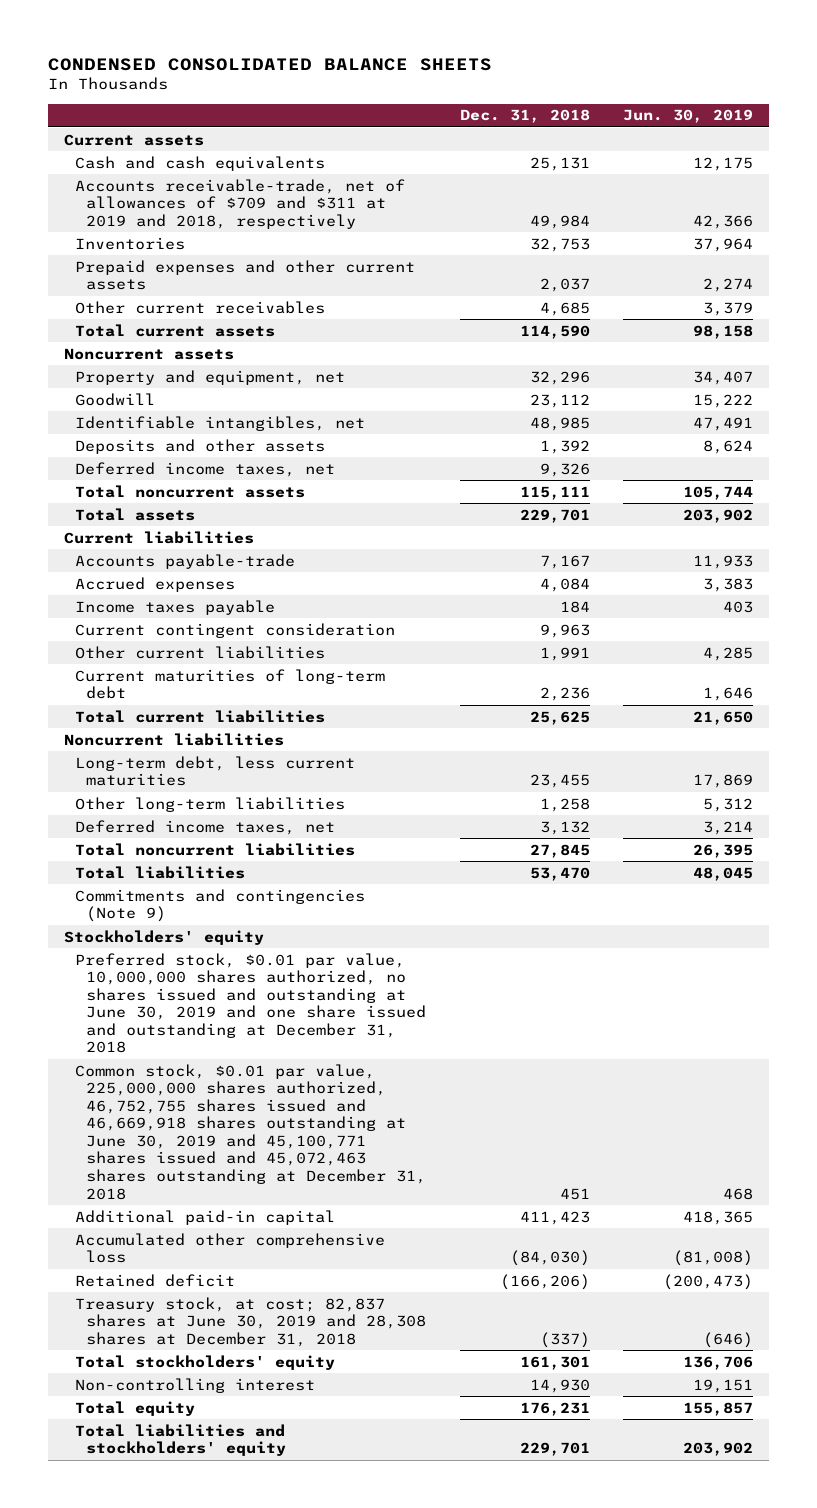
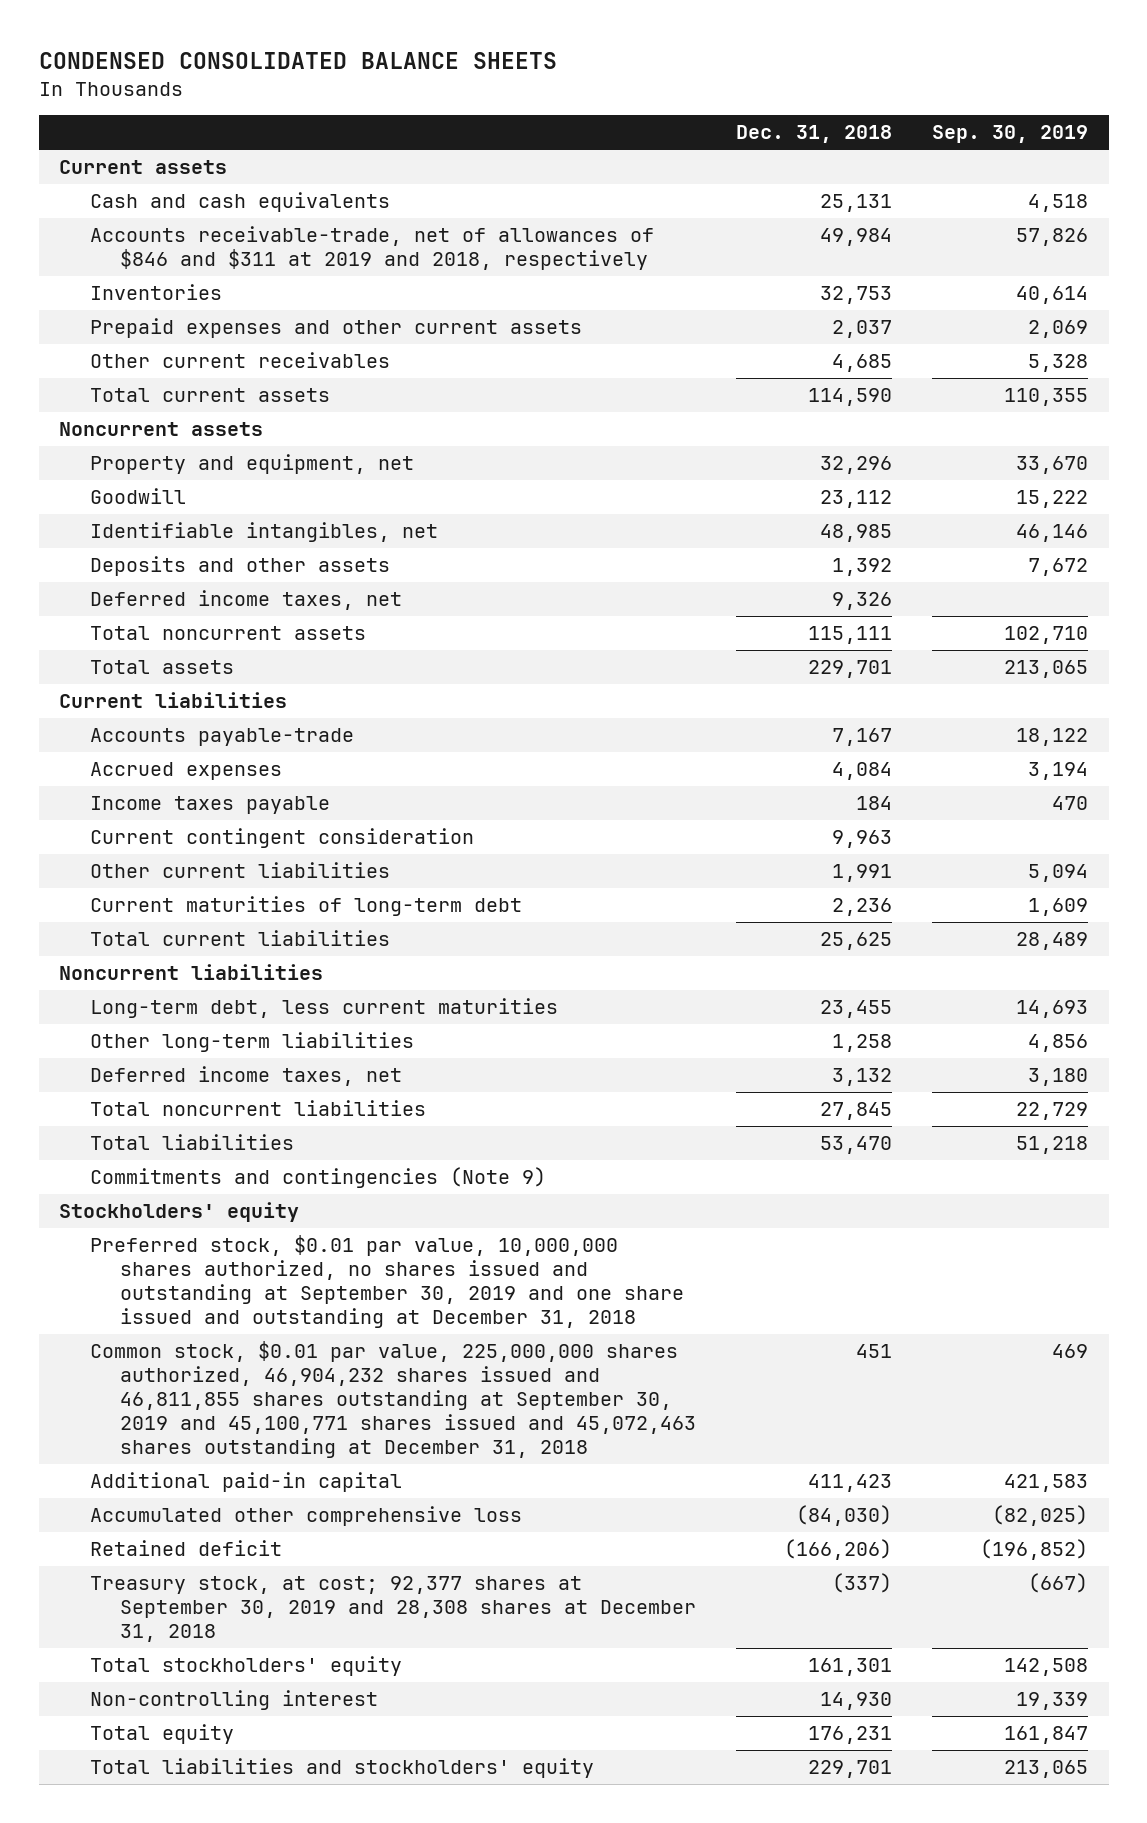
- | Dec. 31, 2018 | Jun. 30, 2019
+ | Dec. 31, 2018 | Sep. 30, 2019
- Accounts receivable-trade, net of allowances of $709 and $311 at 2019 and 2018, respectively | 49,984 | 42,366
+ Accounts receivable-trade, net of allowances of $846 and $311 at 2019 and 2018, respectively | 49,984 | 57,826
- Preferred stock, $0.01 par value, 10,000,000 shares authorized, no shares issued and outstanding at June 30, 2019 and one share issued and outstanding at December 31, 2018
- Common stock, $0.01 par value, 225,000,000 shares authorized, 46,752,755 shares issued and 46,669,918 shares outstanding at June 30, 2019 and 45,100,771 shares issued and 45,072,463 shares outstanding at December 31, 2018 | 451 | 468
+ Preferred stock, $0.01 par value, 10,000,000 shares authorized, no shares issued and outstanding at September 30, 2019 and one share issued and outstanding at December 31, 2018
+ Common stock, $0.01 par value, 225,000,000 shares authorized, 46,904,232 shares issued and 46,811,855 shares outstanding at September 30, 2019 and 45,100,771 shares issued and 45,072,463 shares outstanding at December 31, 2018 | 451 | 469
- Treasury stock, at cost; 82,837 shares at June 30, 2019 and 28,308 shares at December 31, 2018 | (337) | (646)
+ Treasury stock, at cost; 92,377 shares at September 30, 2019 and 28,308 shares at December 31, 2018 | (337) | (667)

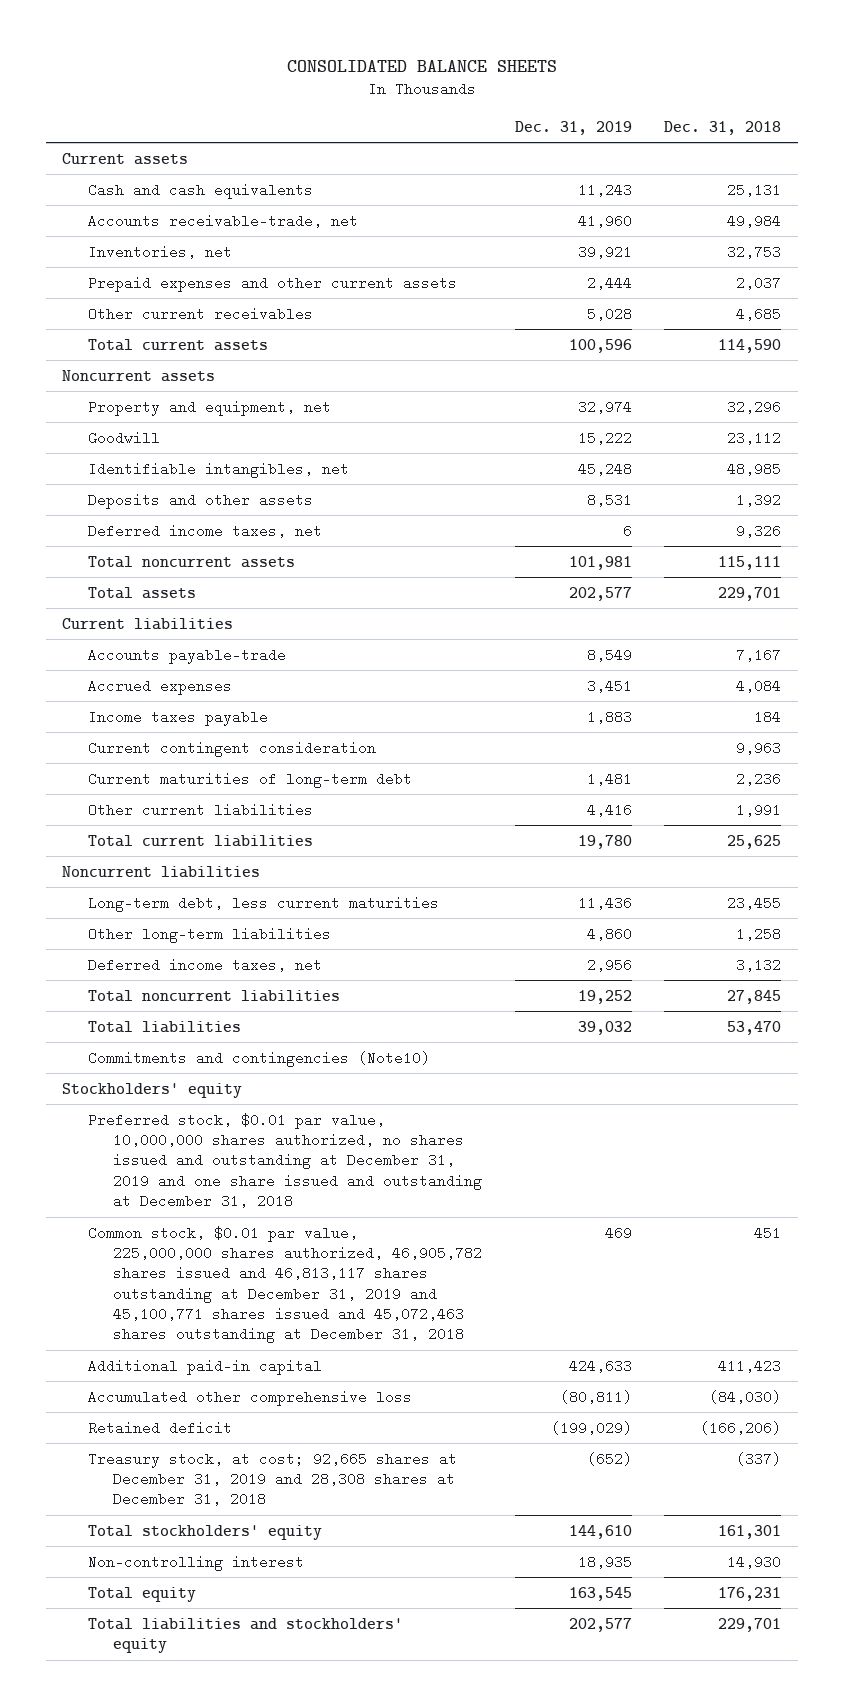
- CONDENSED CONSOLIDATED BALANCE SHEETS
+ CONSOLIDATED BALANCE SHEETS
- | Dec. 31, 2018 | Sep. 30, 2019
+ | Dec. 31, 2019 | Dec. 31, 2018
- Accounts receivable-trade, net of allowances of $846 and $311 at 2019 and 2018, respectively | 49,984 | 57,826
- Inventories | 32,753 | 40,614
+ Accounts receivable-trade, net | 41,960 | 49,984
+ Inventories, net | 39,921 | 32,753
moved down: Other current liabilities | 4,416 | 1,991
- Commitments and contingencies (Note 9)
+ Commitments and contingencies (Note10)
- Preferred stock, $0.01 par value, 10,000,000 shares authorized, no shares issued and outstanding at September 30, 2019 and one share issued and outstanding at December 31, 2018
- Common stock, $0.01 par value, 225,000,000 shares authorized, 46,904,232 shares issued and 46,811,855 shares outstanding at September 30, 2019 and 45,100,771 shares issued and 45,072,463 shares outstanding at December 31, 2018 | 451 | 469
+ Preferred stock, $0.01 par value, 10,000,000 shares authorized, no shares issued and outstanding at December 31, 2019 and one share issued and outstanding at December 31, 2018
+ Common stock, $0.01 par value, 225,000,000 shares authorized, 46,905,782 shares issued and 46,813,117 shares outstanding at December 31, 2019 and 45,100,771 shares issued and 45,072,463 shares outstanding at December 31, 2018 | 469 | 451
- Treasury stock, at cost; 92,377 shares at September 30, 2019 and 28,308 shares at December 31, 2018 | (337) | (667)
+ Treasury stock, at cost; 92,665 shares at December 31, 2019 and 28,308 shares at December 31, 2018 | (652) | (337)

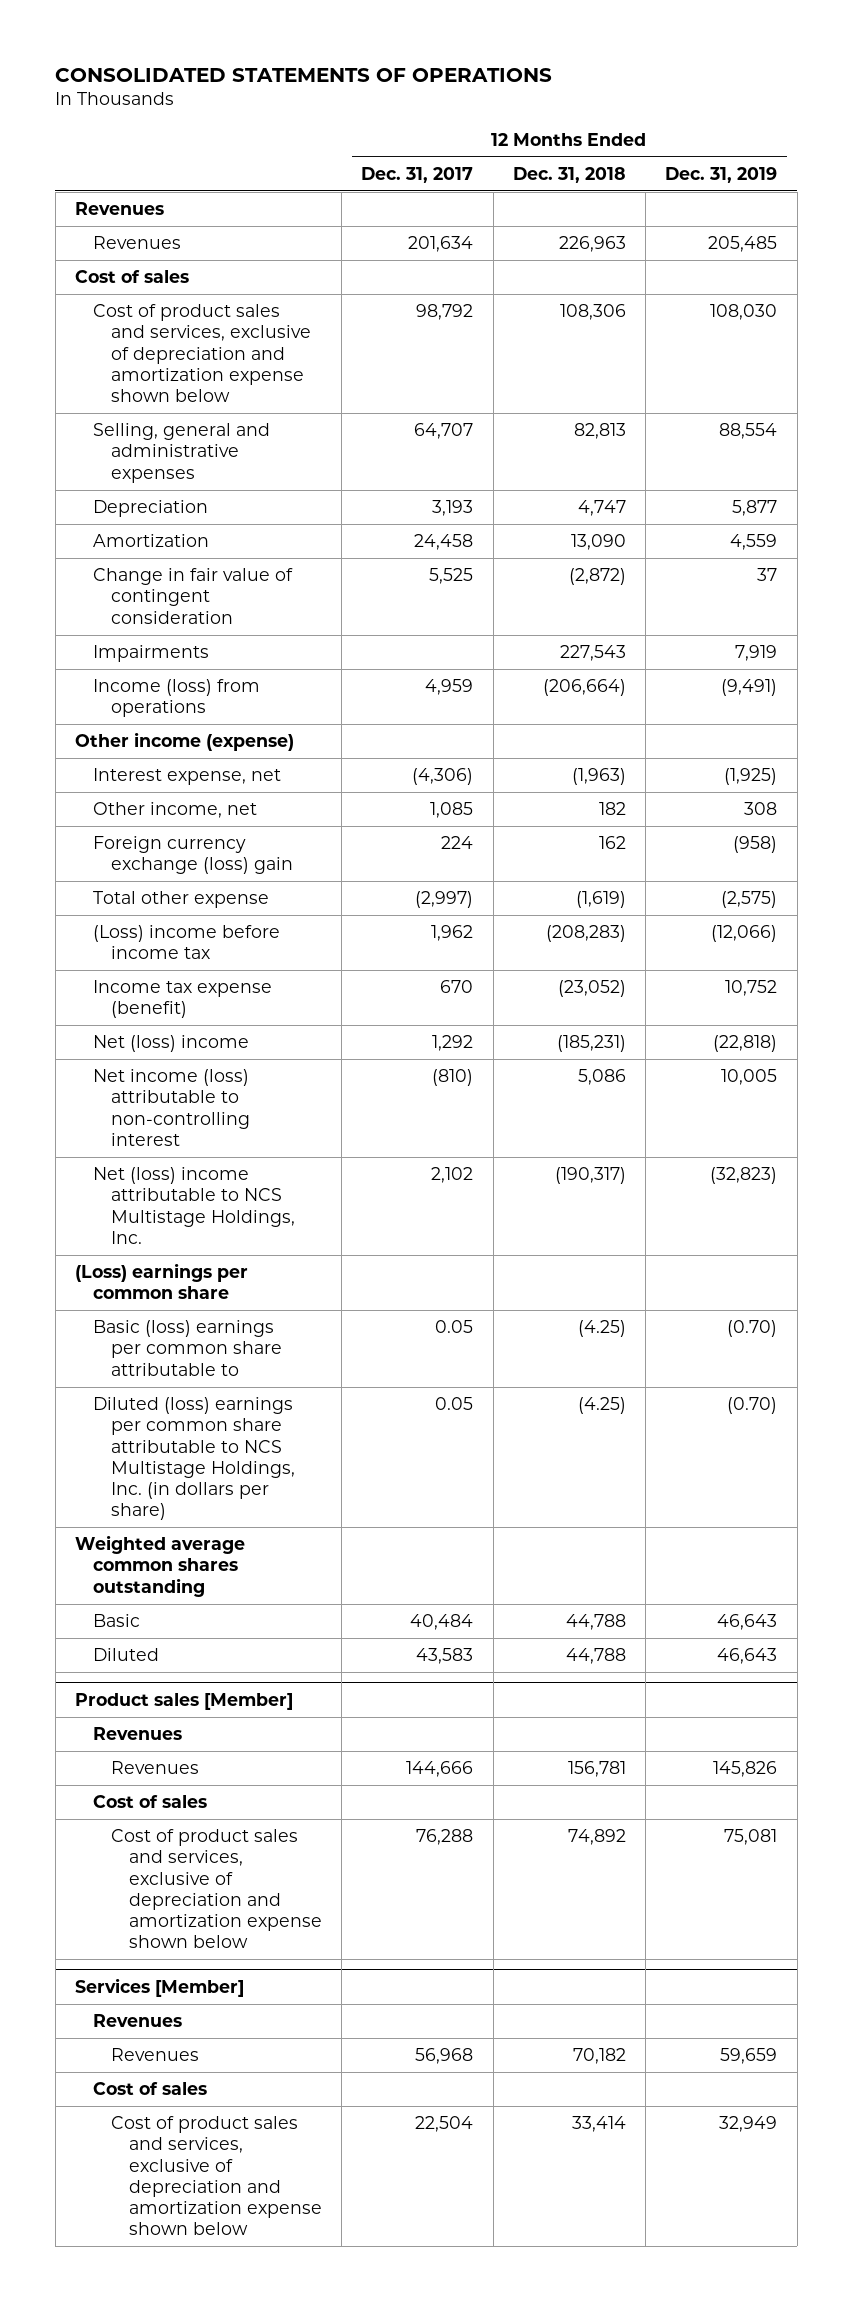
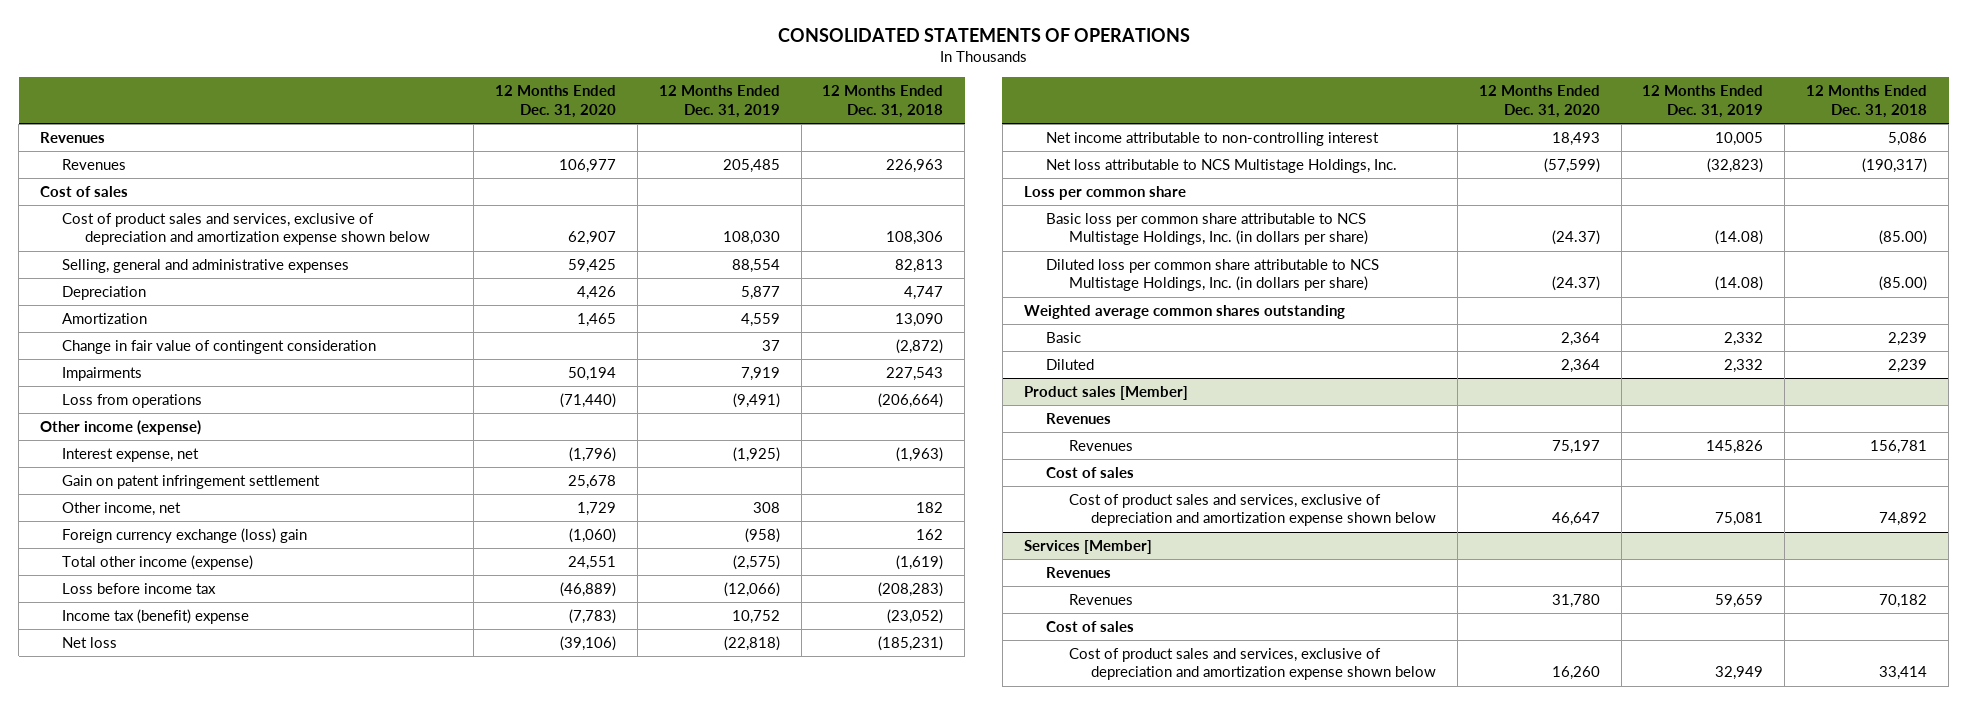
- | 12 Months Ended Dec. 31, 2017 | 12 Months Ended Dec. 31, 2018 | 12 Months Ended Dec. 31, 2019
+ | 12 Months Ended Dec. 31, 2020 | 12 Months Ended Dec. 31, 2019 | 12 Months Ended Dec. 31, 2018
- Income (loss) from operations | 4,959 | (206,664) | (9,491)
+ Loss from operations | (71,440) | (9,491) | (206,664)
+ Gain on patent infringement settlement | 25,678 | |
- Total other expense | (2,997) | (1,619) | (2,575)
- (Loss) income before income tax | 1,962 | (208,283) | (12,066)
- Income tax expense (benefit) | 670 | (23,052) | 10,752
- Net (loss) income | 1,292 | (185,231) | (22,818)
- Net income (loss) attributable to non-controlling interest | (810) | 5,086 | 10,005
- Net (loss) income attributable to NCS Multistage Holdings, Inc. | 2,102 | (190,317) | (32,823)
- (Loss) earnings per common share
- Basic (loss) earnings per common share attributable to | 0.05 | (4.25) | (0.70)
- Diluted (loss) earnings per common share attributable to NCS Multistage Holdings, Inc. (in dollars per share) | 0.05 | (4.25) | (0.70)
+ Total other income (expense) | 24,551 | (2,575) | (1,619)
+ Loss before income tax | (46,889) | (12,066) | (208,283)
+ Income tax (benefit) expense | (7,783) | 10,752 | (23,052)
+ Net loss | (39,106) | (22,818) | (185,231)
+ Net income attributable to non-controlling interest | 18,493 | 10,005 | 5,086
+ Net loss attributable to NCS Multistage Holdings, Inc. | (57,599) | (32,823) | (190,317)
+ Loss per common share
+ Basic loss per common share attributable to NCS Multistage Holdings, Inc. (in dollars per share) | (24.37) | (14.08) | (85.00)
+ Diluted loss per common share attributable to NCS Multistage Holdings, Inc. (in dollars per share) | (24.37) | (14.08) | (85.00)
- Basic | 40,484 | 44,788 | 46,643
- Diluted | 43,583 | 44,788 | 46,643
+ Basic | 2,364 | 2,332 | 2,239
+ Diluted | 2,364 | 2,332 | 2,239

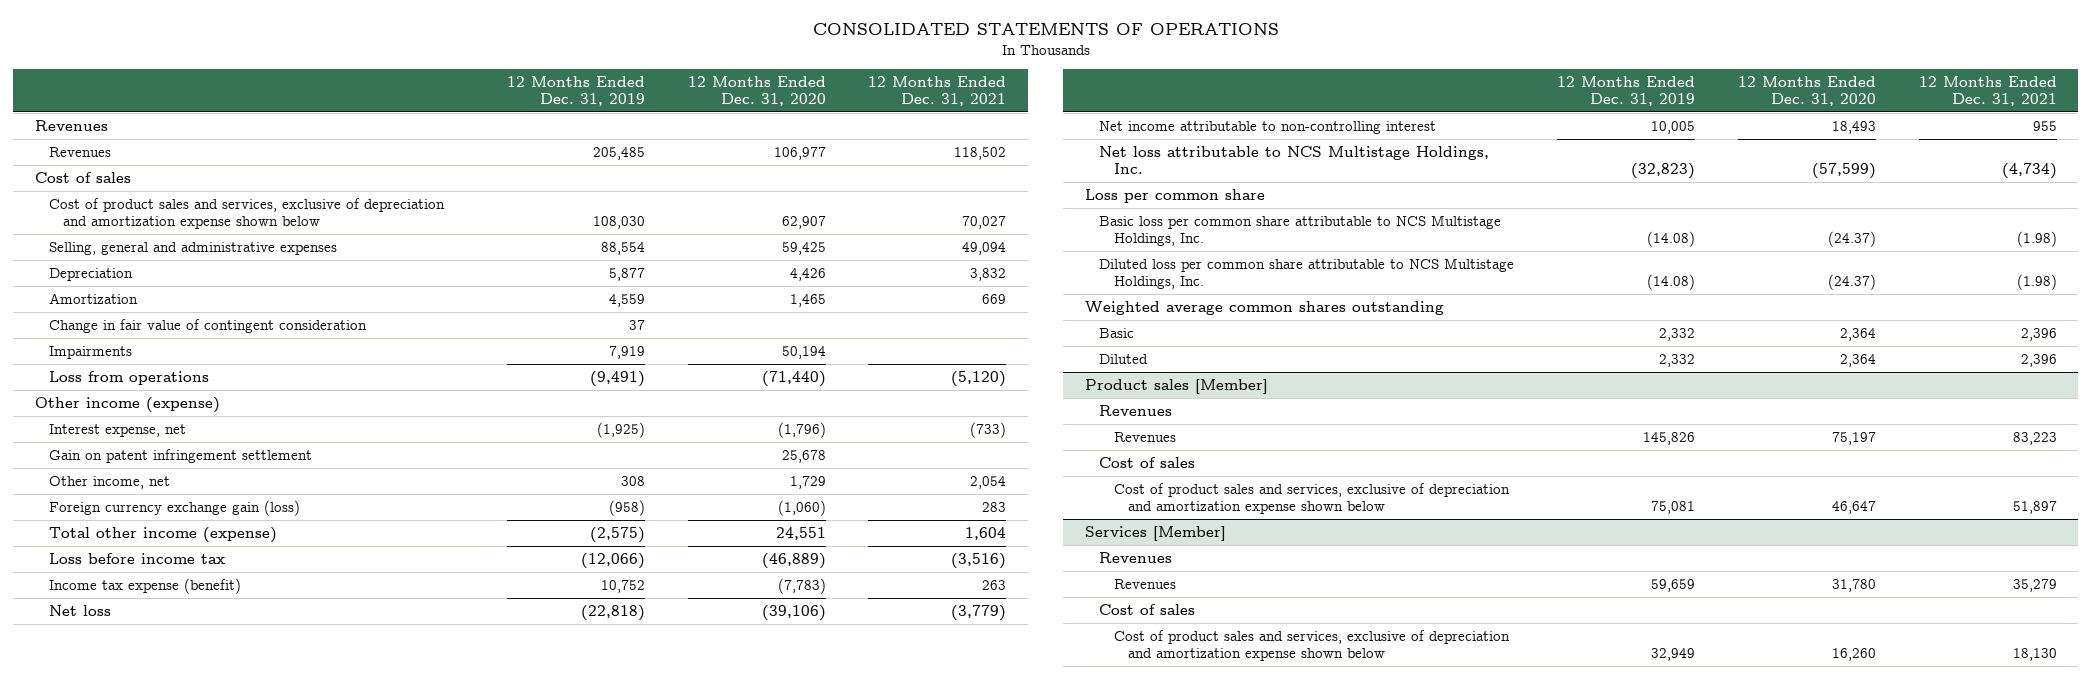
- | 12 Months Ended Dec. 31, 2020 | 12 Months Ended Dec. 31, 2019 | 12 Months Ended Dec. 31, 2018
+ | 12 Months Ended Dec. 31, 2019 | 12 Months Ended Dec. 31, 2020 | 12 Months Ended Dec. 31, 2021
- Foreign currency exchange (loss) gain | (1,060) | (958) | 162
+ Foreign currency exchange gain (loss) | (958) | (1,060) | 283
- Income tax (benefit) expense | (7,783) | 10,752 | (23,052)
+ Income tax expense (benefit) | 10,752 | (7,783) | 263
- Basic loss per common share attributable to NCS Multistage Holdings, Inc. (in dollars per share) | (24.37) | (14.08) | (85.00)
- Diluted loss per common share attributable to NCS Multistage Holdings, Inc. (in dollars per share) | (24.37) | (14.08) | (85.00)
+ Basic loss per common share attributable to NCS Multistage Holdings, Inc. | (14.08) | (24.37) | (1.98)
+ Diluted loss per common share attributable to NCS Multistage Holdings, Inc. | (14.08) | (24.37) | (1.98)

